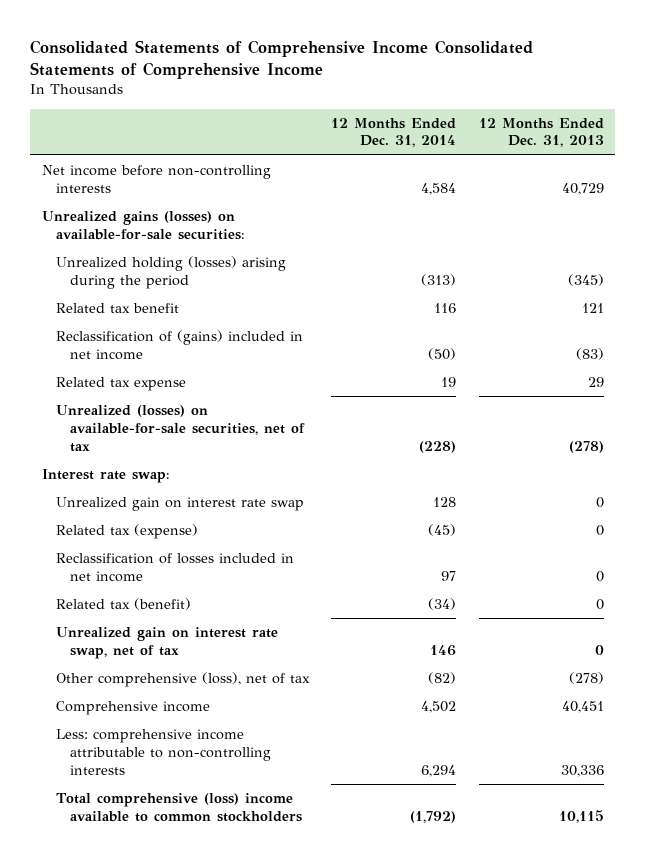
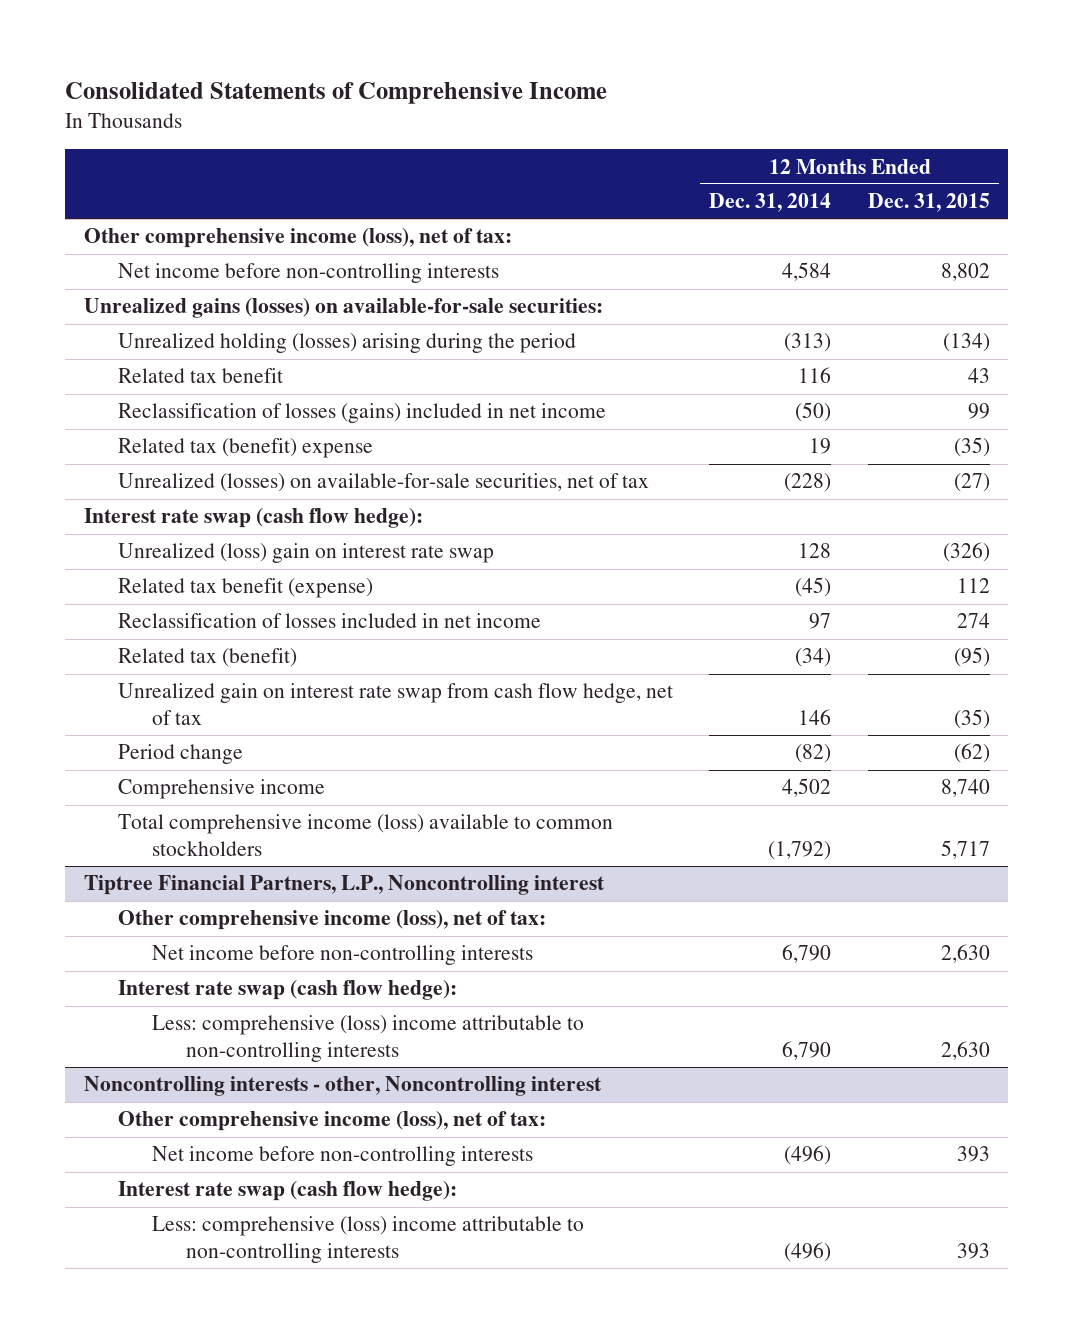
- Consolidated Statements of Comprehensive Income Consolidated Statements of Comprehensive Income
+ Consolidated Statements of Comprehensive Income
- | 12 Months Ended Dec. 31, 2014 | 12 Months Ended Dec. 31, 2013
+ | 12 Months Ended Dec. 31, 2014 | 12 Months Ended Dec. 31, 2015
+ Other comprehensive income (loss), net of tax:
- Reclassification of (gains) included in net income | (50) | (83)
- Related tax expense | 19 | 29
+ Reclassification of losses (gains) included in net income | (50) | 99
+ Related tax (benefit) expense | 19 | (35)
- Interest rate swap:
- Unrealized gain on interest rate swap | 128 | 0
- Related tax (expense) | (45) | 0
+ Interest rate swap (cash flow hedge):
+ Unrealized (loss) gain on interest rate swap | 128 | (326)
+ Related tax benefit (expense) | (45) | 112
- Unrealized gain on interest rate swap, net of tax | 146 | 0
- Other comprehensive (loss), net of tax | (82) | (278)
+ Unrealized gain on interest rate swap from cash flow hedge, net of tax | 146 | (35)
+ Period change | (82) | (62)
- Less: comprehensive income attributable to non-controlling interests | 6,294 | 30,336
- Total comprehensive (loss) income available to common stockholders | (1,792) | 10,115
+ Total comprehensive income (loss) available to common stockholders | (1,792) | 5,717
+ Tiptree Financial Partners, L.P., Noncontrolling interest
+ Other comprehensive income (loss), net of tax:
+ Net income before non-controlling interests | 6,790 | 2,630
+ Interest rate swap (cash flow hedge):
+ Less: comprehensive (loss) income attributable to non-controlling interests | 6,790 | 2,630
+ Noncontrolling interests - other, Noncontrolling interest
+ Other comprehensive income (loss), net of tax:
+ Net income before non-controlling interests | (496) | 393
+ Interest rate swap (cash flow hedge):
+ Less: comprehensive (loss) income attributable to non-controlling interests | (496) | 393

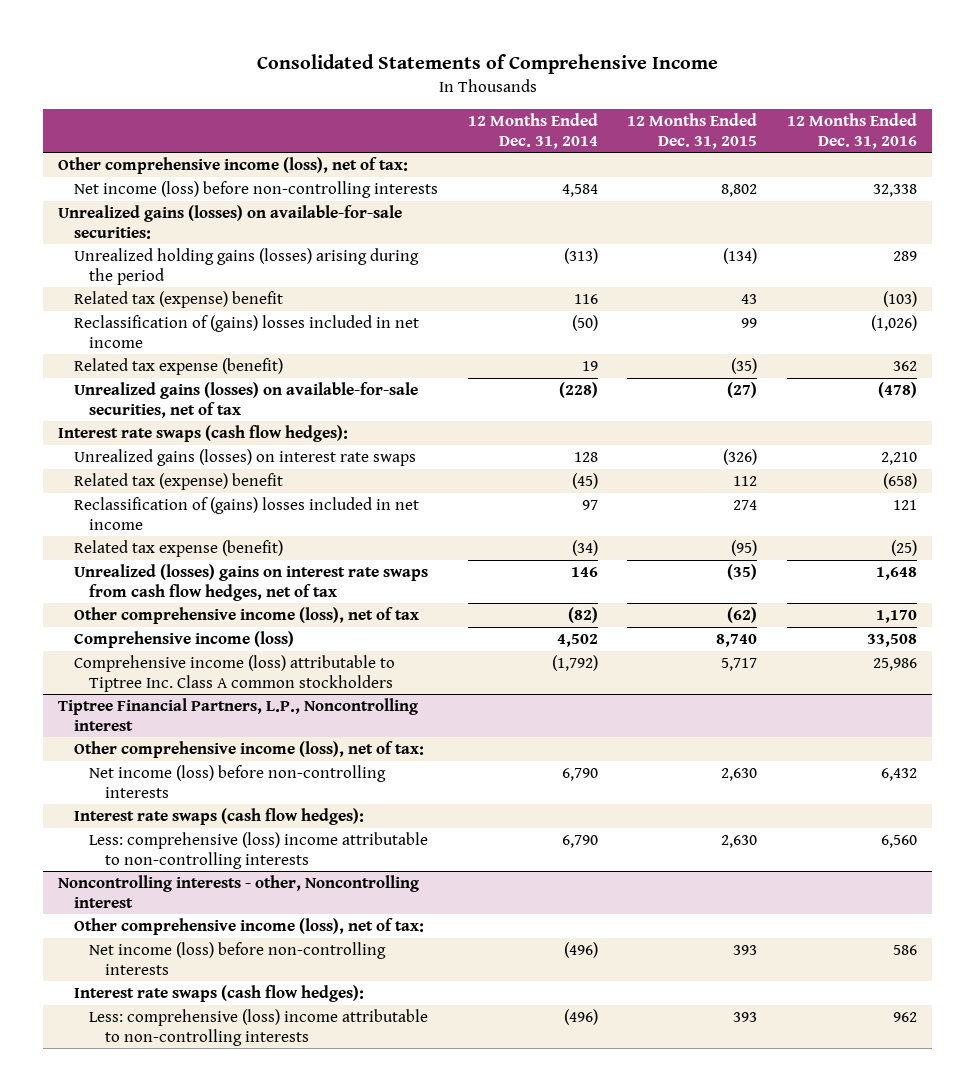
- | 12 Months Ended Dec. 31, 2014 | 12 Months Ended Dec. 31, 2015
+ | 12 Months Ended Dec. 31, 2014 | 12 Months Ended Dec. 31, 2015 | 12 Months Ended Dec. 31, 2016
- Net income before non-controlling interests | 4,584 | 8,802
+ Net income (loss) before non-controlling interests | 4,584 | 8,802 | 32,338
- Unrealized holding (losses) arising during the period | (313) | (134)
- Related tax benefit | 116 | 43
- Reclassification of losses (gains) included in net income | (50) | 99
- Related tax (benefit) expense | 19 | (35)
- Unrealized (losses) on available-for-sale securities, net of tax | (228) | (27)
- Interest rate swap (cash flow hedge):
- Unrealized (loss) gain on interest rate swap | 128 | (326)
- Related tax benefit (expense) | (45) | 112
- Reclassification of losses included in net income | 97 | 274
- Related tax (benefit) | (34) | (95)
- Unrealized gain on interest rate swap from cash flow hedge, net of tax | 146 | (35)
- Period change | (82) | (62)
- Comprehensive income | 4,502 | 8,740
- Total comprehensive income (loss) available to common stockholders | (1,792) | 5,717
+ Unrealized holding gains (losses) arising during the period | (313) | (134) | 289
+ Related tax (expense) benefit | 116 | 43 | (103)
+ Reclassification of (gains) losses included in net income | (50) | 99 | (1,026)
+ Related tax expense (benefit) | 19 | (35) | 362
+ Unrealized gains (losses) on available-for-sale securities, net of tax | (228) | (27) | (478)
+ Interest rate swaps (cash flow hedges):
+ Unrealized gains (losses) on interest rate swaps | 128 | (326) | 2,210
+ Related tax (expense) benefit | (45) | 112 | (658)
+ Reclassification of (gains) losses included in net income | 97 | 274 | 121
+ Related tax expense (benefit) | (34) | (95) | (25)
+ Unrealized (losses) gains on interest rate swaps from cash flow hedges, net of tax | 146 | (35) | 1,648
+ Other comprehensive income (loss), net of tax | (82) | (62) | 1,170
+ Comprehensive income (loss) | 4,502 | 8,740 | 33,508
+ Comprehensive income (loss) attributable to Tiptree Inc. Class A common stockholders | (1,792) | 5,717 | 25,986
@ Tiptree Financial Partners, L.P., Noncontrolling interest
- Net income before non-controlling interests | 6,790 | 2,630
- Interest rate swap (cash flow hedge):
+ Net income (loss) before non-controlling interests | 6,790 | 2,630 | 6,432
+ Interest rate swaps (cash flow hedges):
@ Noncontrolling interests - other, Noncontrolling interest
- Net income before non-controlling interests | (496) | 393
- Interest rate swap (cash flow hedge):
+ Net income (loss) before non-controlling interests | (496) | 393 | 586
+ Interest rate swaps (cash flow hedges):

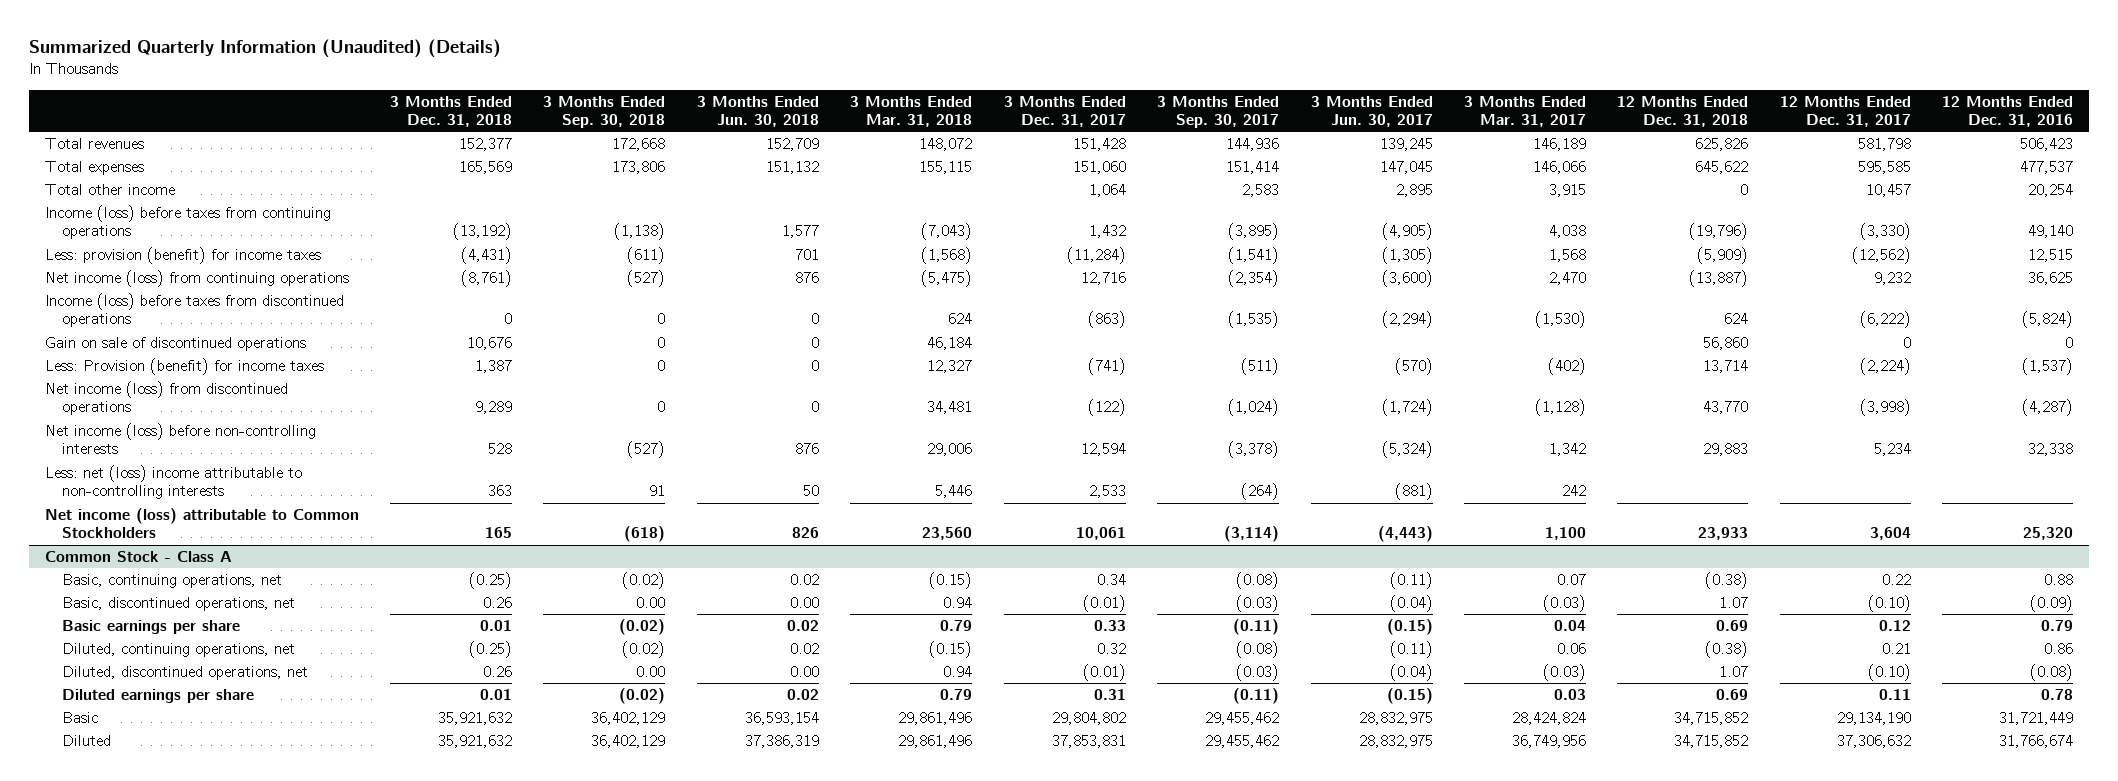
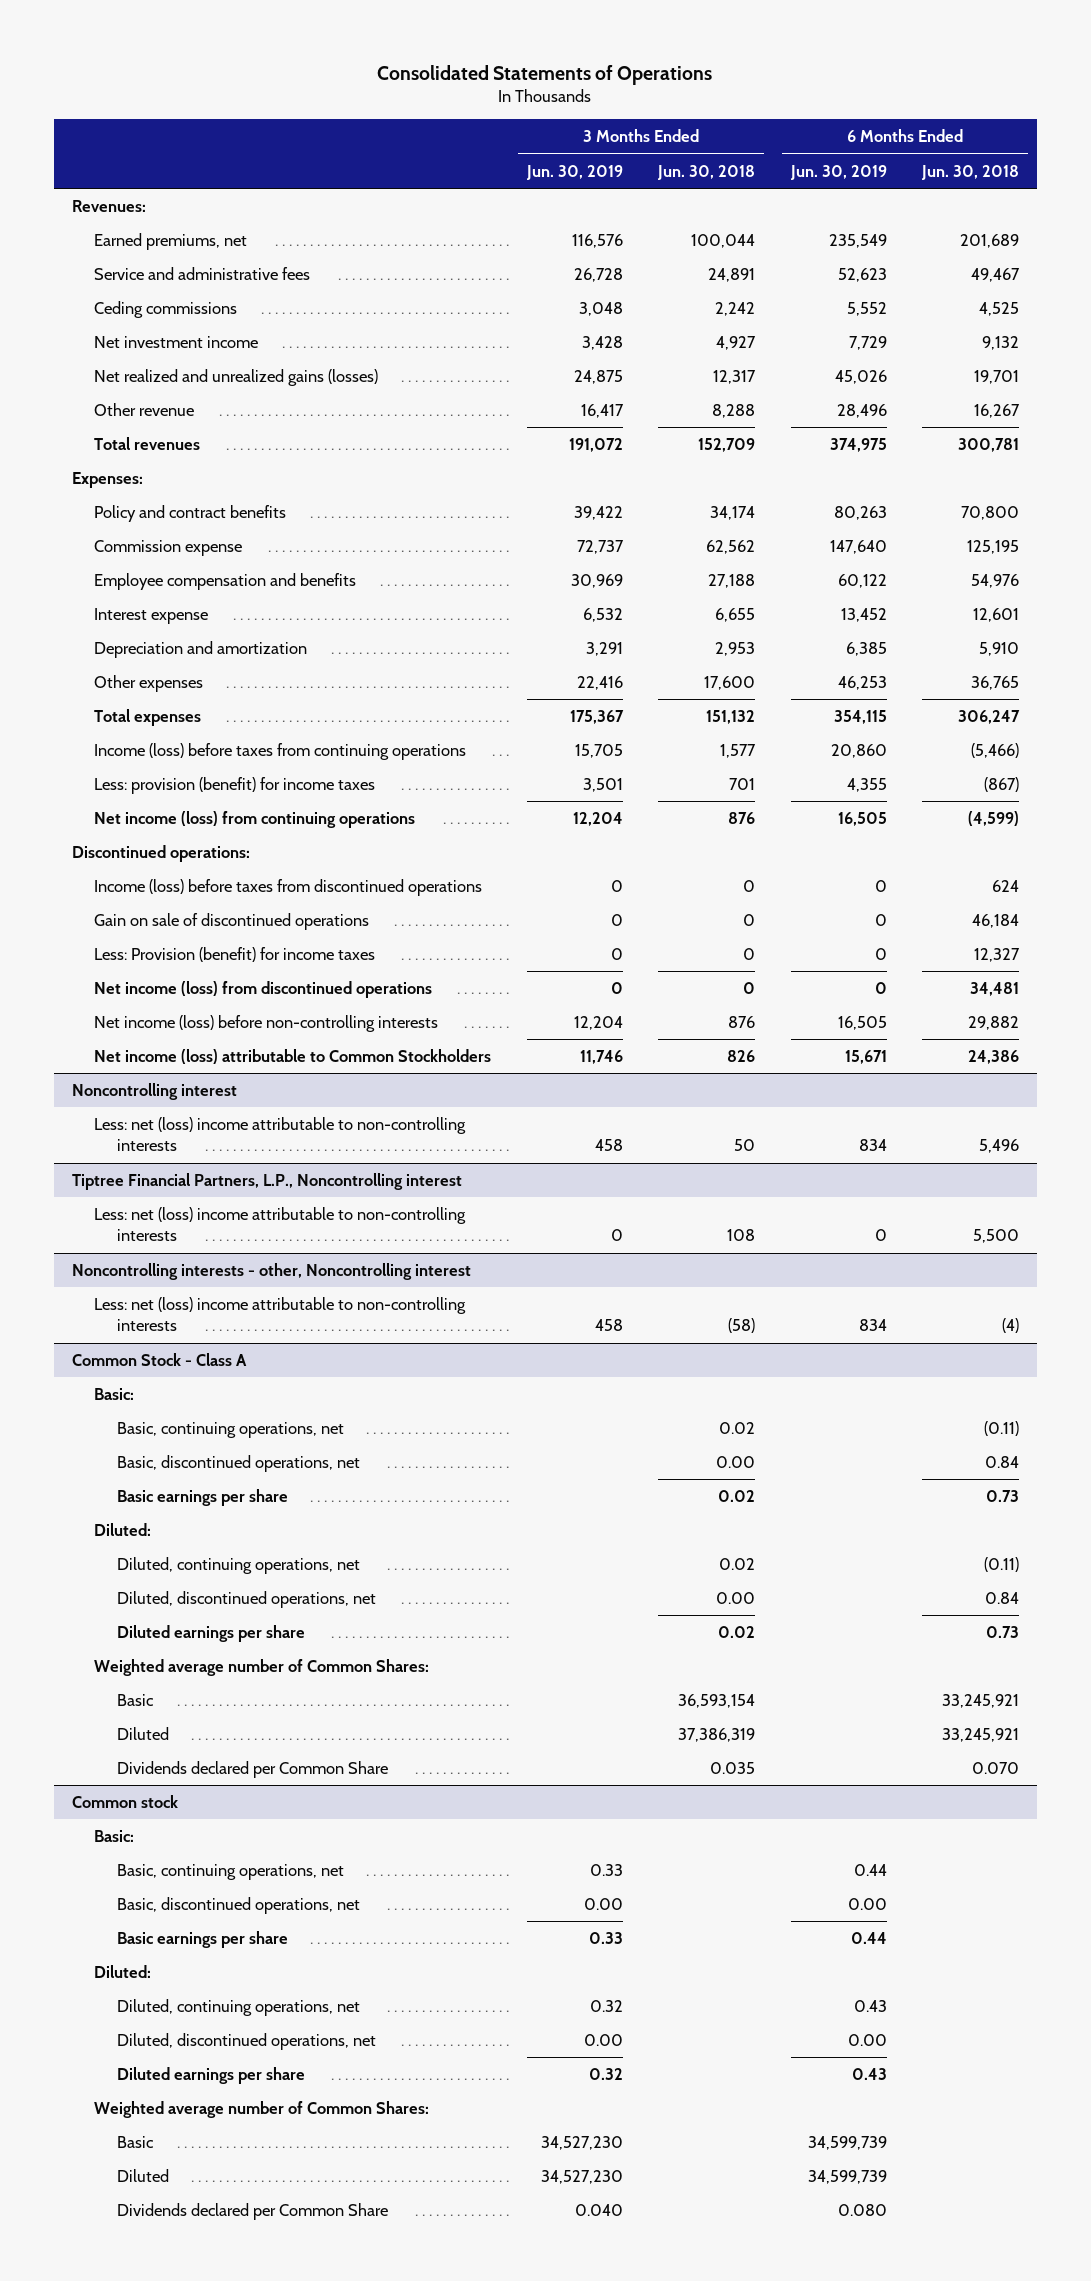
- Summarized Quarterly Information (Unaudited) (Details)
+ Consolidated Statements of Operations
- | 3 Months Ended Dec. 31, 2018 | 3 Months Ended Sep. 30, 2018 | 3 Months Ended Jun. 30, 2018 | 3 Months Ended Mar. 31, 2018 | 3 Months Ended Dec. 31, 2017 | 3 Months Ended Sep. 30, 2017 | 3 Months Ended Jun. 30, 2017 | 3 Months Ended Mar. 31, 2017 | 12 Months Ended Dec. 31, 2018 | 12 Months Ended Dec. 31, 2017 | 12 Months Ended Dec. 31, 2016
+ | 3 Months Ended Jun. 30, 2019 | 3 Months Ended Jun. 30, 2018 | 6 Months Ended Jun. 30, 2019 | 6 Months Ended Jun. 30, 2018
+ Revenues:
+ Earned premiums, net | 116,576 | 100,044 | 235,549 | 201,689
+ Service and administrative fees | 26,728 | 24,891 | 52,623 | 49,467
+ Ceding commissions | 3,048 | 2,242 | 5,552 | 4,525
+ Net investment income | 3,428 | 4,927 | 7,729 | 9,132
+ Net realized and unrealized gains (losses) | 24,875 | 12,317 | 45,026 | 19,701
+ Other revenue | 16,417 | 8,288 | 28,496 | 16,267
+ Expenses:
+ Policy and contract benefits | 39,422 | 34,174 | 80,263 | 70,800
+ Commission expense | 72,737 | 62,562 | 147,640 | 125,195
+ Employee compensation and benefits | 30,969 | 27,188 | 60,122 | 54,976
+ Interest expense | 6,532 | 6,655 | 13,452 | 12,601
+ Depreciation and amortization | 3,291 | 2,953 | 6,385 | 5,910
+ Other expenses | 22,416 | 17,600 | 46,253 | 36,765
- Total other income | | | | | 1,064 | 2,583 | 2,895 | 3,915 | 0 | 10,457 | 20,254
+ Discontinued operations:
- Less: net (loss) income attributable to non-controlling interests | 363 | 91 | 50 | 5,446 | 2,533 | (264) | (881) | 242 | | |
+ Noncontrolling interest
+ Less: net (loss) income attributable to non-controlling interests | 458 | 50 | 834 | 5,496
+ Tiptree Financial Partners, L.P., Noncontrolling interest
+ Less: net (loss) income attributable to non-controlling interests | 0 | 108 | 0 | 5,500
+ Noncontrolling interests - other, Noncontrolling interest
+ Less: net (loss) income attributable to non-controlling interests | 458 | (58) | 834 | (4)
@ Common Stock - Class A
+ Basic:
+ Diluted:
+ Weighted average number of Common Shares:
+ Dividends declared per Common Share | | 0.035 | | 0.070
+ Common stock
+ Basic:
+ Basic, continuing operations, net | 0.33 | | 0.44 |
+ Basic, discontinued operations, net | 0.00 | | 0.00 |
+ Basic earnings per share | 0.33 | | 0.44 |
+ Diluted:
+ Diluted, continuing operations, net | 0.32 | | 0.43 |
+ Diluted, discontinued operations, net | 0.00 | | 0.00 |
+ Diluted earnings per share | 0.32 | | 0.43 |
+ Weighted average number of Common Shares:
+ Basic | 34,527,230 | | 34,599,739 |
+ Diluted | 34,527,230 | | 34,599,739 |
+ Dividends declared per Common Share | 0.040 | | 0.080 |

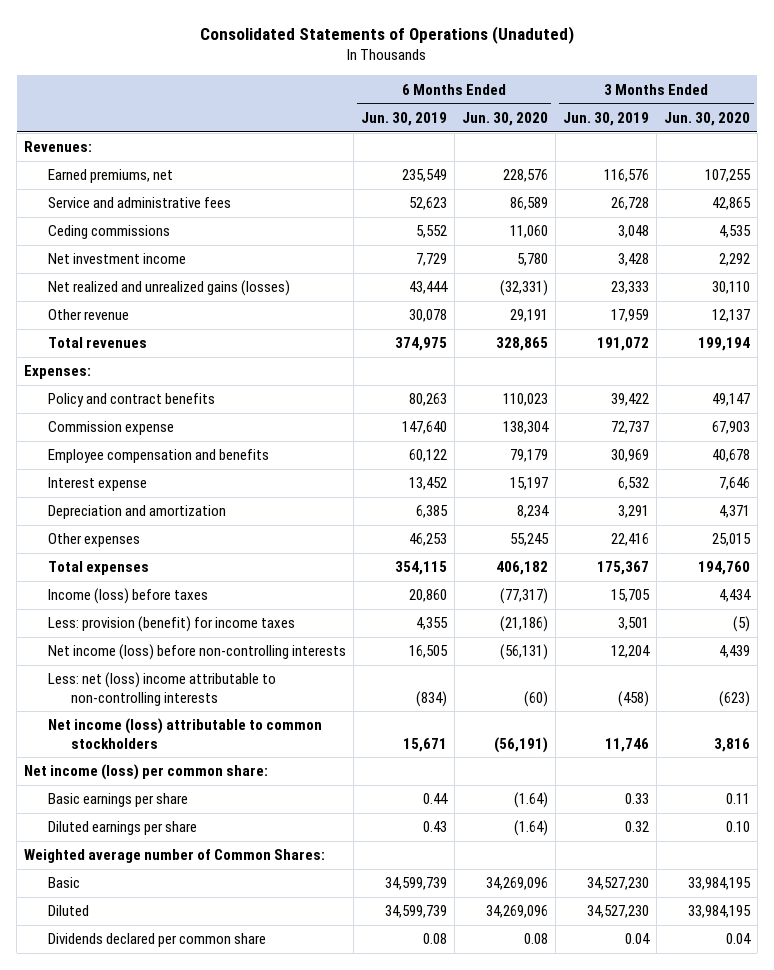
- Consolidated Statements of Operations
+ Consolidated Statements of Operations (Unaduted)
- | 3 Months Ended Jun. 30, 2019 | 3 Months Ended Jun. 30, 2018 | 6 Months Ended Jun. 30, 2019 | 6 Months Ended Jun. 30, 2018
+ | 6 Months Ended Jun. 30, 2019 | 6 Months Ended Jun. 30, 2020 | 3 Months Ended Jun. 30, 2019 | 3 Months Ended Jun. 30, 2020
- Net realized and unrealized gains (losses) | 24,875 | 12,317 | 45,026 | 19,701
- Other revenue | 16,417 | 8,288 | 28,496 | 16,267
+ Net realized and unrealized gains (losses) | 43,444 | (32,331) | 23,333 | 30,110
+ Other revenue | 30,078 | 29,191 | 17,959 | 12,137
- Income (loss) before taxes from continuing operations | 15,705 | 1,577 | 20,860 | (5,466)
+ Income (loss) before taxes | 20,860 | (77,317) | 15,705 | 4,434
- Net income (loss) from continuing operations | 12,204 | 876 | 16,505 | (4,599)
- Discontinued operations:
- Income (loss) before taxes from discontinued operations | 0 | 0 | 0 | 624
- Gain on sale of discontinued operations | 0 | 0 | 0 | 46,184
- Less: Provision (benefit) for income taxes | 0 | 0 | 0 | 12,327
- Net income (loss) from discontinued operations | 0 | 0 | 0 | 34,481
- Net income (loss) attributable to Common Stockholders | 11,746 | 826 | 15,671 | 24,386
- Noncontrolling interest
- Less: net (loss) income attributable to non-controlling interests | 458 | 50 | 834 | 5,496
- Tiptree Financial Partners, L.P., Noncontrolling interest
- Less: net (loss) income attributable to non-controlling interests | 0 | 108 | 0 | 5,500
- Noncontrolling interests - other, Noncontrolling interest
- Less: net (loss) income attributable to non-controlling interests | 458 | (58) | 834 | (4)
- Common Stock - Class A
- Basic:
- Basic, continuing operations, net | | 0.02 | | (0.11)
- Basic, discontinued operations, net | | 0.00 | | 0.84
- Basic earnings per share | | 0.02 | | 0.73
- Diluted:
- Diluted, continuing operations, net | | 0.02 | | (0.11)
- Diluted, discontinued operations, net | | 0.00 | | 0.84
- Diluted earnings per share | | 0.02 | | 0.73
- Weighted average number of Common Shares:
- Basic | | 36,593,154 | | 33,245,921
- Diluted | | 37,386,319 | | 33,245,921
- Dividends declared per Common Share | | 0.035 | | 0.070
- Common stock
- Basic:
- Basic, continuing operations, net | 0.33 | | 0.44 |
- Basic, discontinued operations, net | 0.00 | | 0.00 |
+ Less: net (loss) income attributable to non-controlling interests | (834) | (60) | (458) | (623)
+ Net income (loss) attributable to common stockholders | 15,671 | (56,191) | 11,746 | 3,816
+ Net income (loss) per common share:
- Diluted:
- Diluted, continuing operations, net | 0.32 | | 0.43 |
- Diluted, discontinued operations, net | 0.00 | | 0.00 |
- Dividends declared per Common Share | 0.040 | | 0.080 |
+ Dividends declared per common share | 0.08 | 0.08 | 0.04 | 0.04

